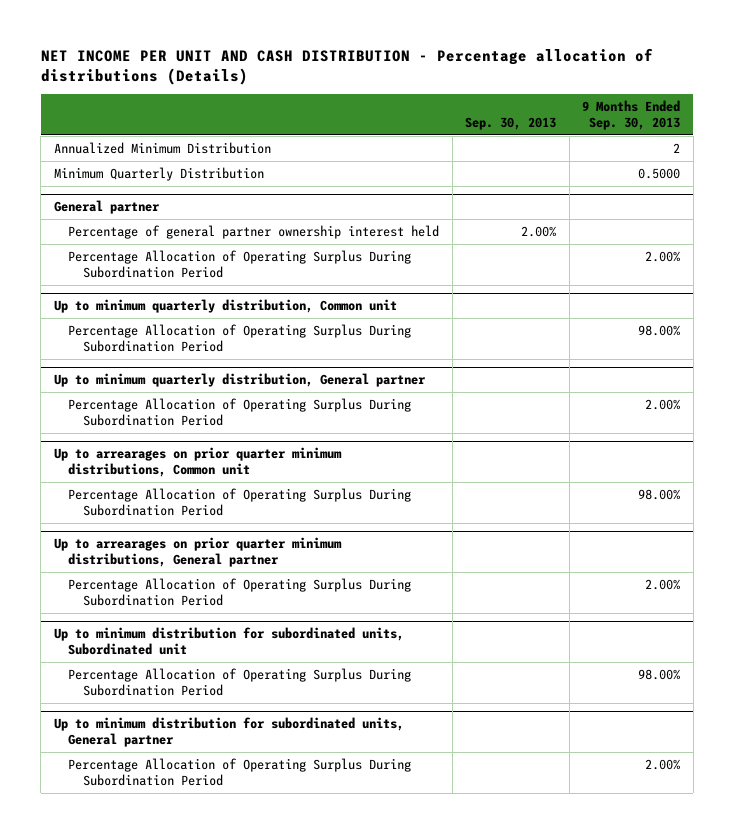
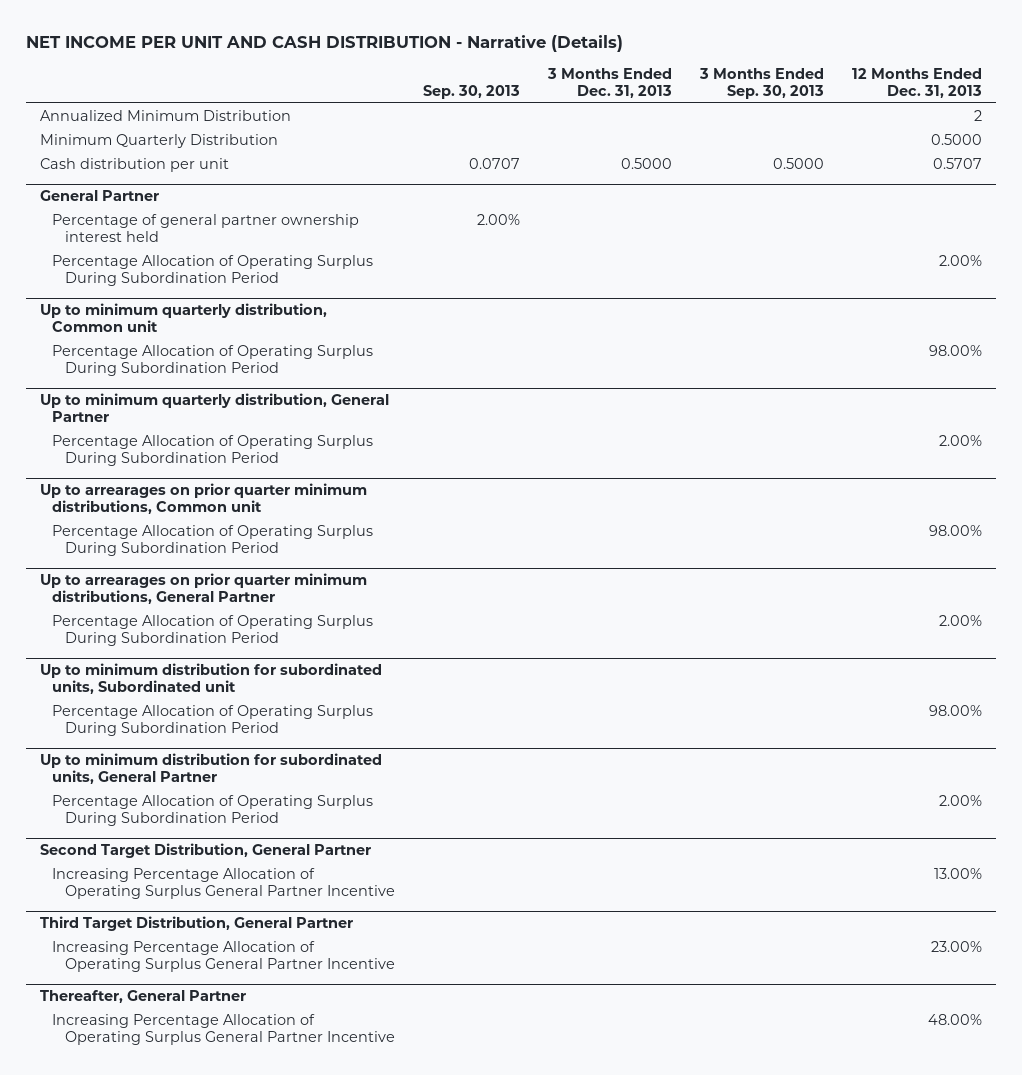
- NET INCOME PER UNIT AND CASH DISTRIBUTION - Percentage allocation of distributions (Details)
+ NET INCOME PER UNIT AND CASH DISTRIBUTION - Narrative (Details)
- | Sep. 30, 2013 | 9 Months Ended Sep. 30, 2013
+ | Sep. 30, 2013 | 3 Months Ended Dec. 31, 2013 | 3 Months Ended Sep. 30, 2013 | 12 Months Ended Dec. 31, 2013
- General partner
+ Cash distribution per unit | 0.0707 | 0.5000 | 0.5000 | 0.5707
+ General Partner
- Up to minimum quarterly distribution, General partner
+ Up to minimum quarterly distribution, General Partner
- Up to arrearages on prior quarter minimum distributions, General partner
+ Up to arrearages on prior quarter minimum distributions, General Partner
- Up to minimum distribution for subordinated units, General partner
+ Up to minimum distribution for subordinated units, General Partner
+ Second Target Distribution, General Partner
+ Increasing Percentage Allocation of Operating Surplus General Partner Incentive | | | | 13.00%
+ Third Target Distribution, General Partner
+ Increasing Percentage Allocation of Operating Surplus General Partner Incentive | | | | 23.00%
+ Thereafter, General Partner
+ Increasing Percentage Allocation of Operating Surplus General Partner Incentive | | | | 48.00%

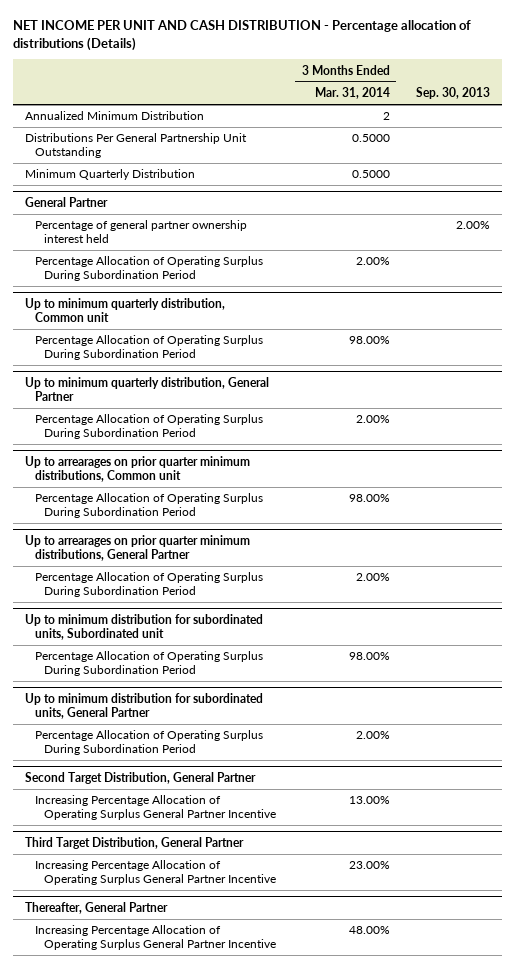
- NET INCOME PER UNIT AND CASH DISTRIBUTION - Narrative (Details)
+ NET INCOME PER UNIT AND CASH DISTRIBUTION - Percentage allocation of distributions (Details)
- | Sep. 30, 2013 | 3 Months Ended Dec. 31, 2013 | 3 Months Ended Sep. 30, 2013 | 12 Months Ended Dec. 31, 2013
+ | 3 Months Ended Mar. 31, 2014 | Sep. 30, 2013
+ Distributions Per General Partnership Unit Outstanding | 0.5000 |
- Cash distribution per unit | 0.0707 | 0.5000 | 0.5000 | 0.5707

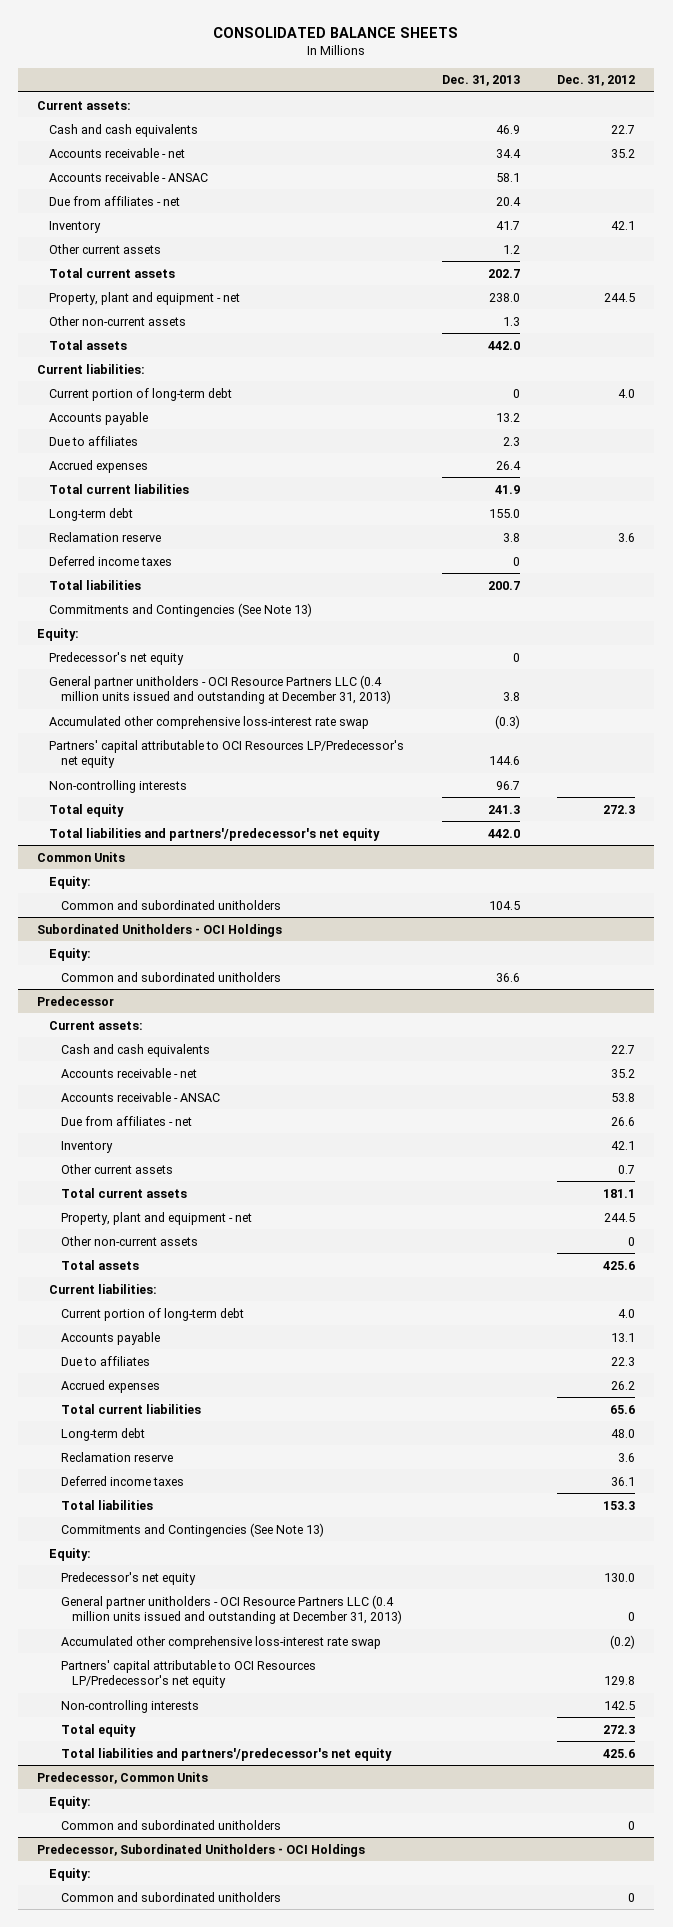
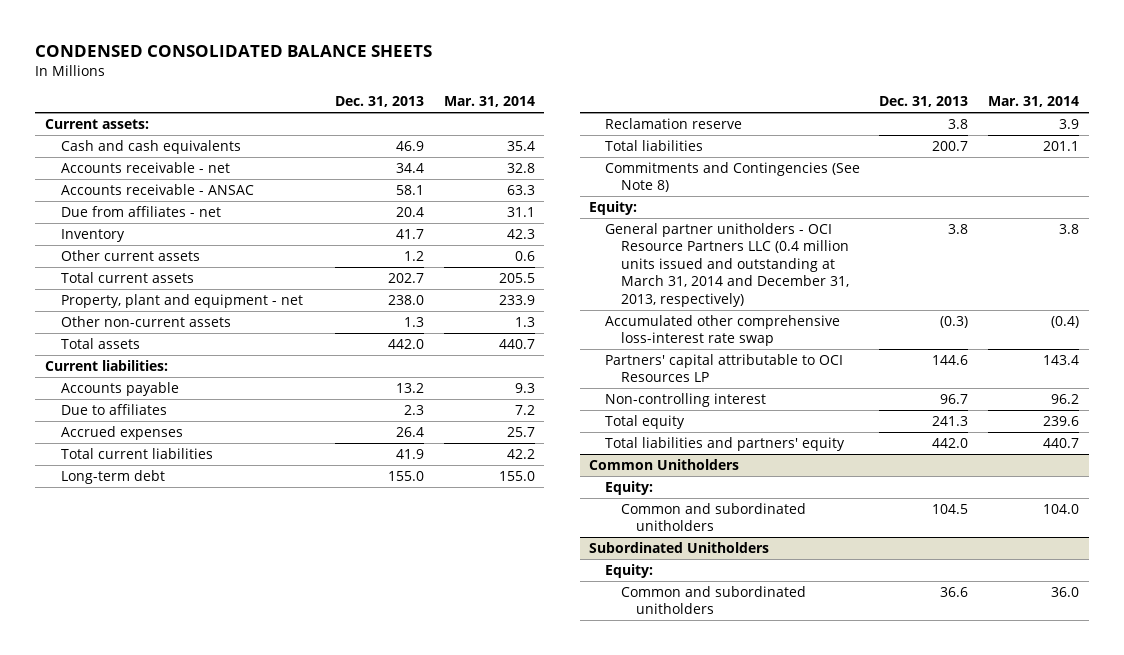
- CONSOLIDATED BALANCE SHEETS
+ CONDENSED CONSOLIDATED BALANCE SHEETS
- | Dec. 31, 2013 | Dec. 31, 2012
+ | Dec. 31, 2013 | Mar. 31, 2014
- Current portion of long-term debt | 0 | 4.0
- Deferred income taxes | 0 |
- Commitments and Contingencies (See Note 13)
+ Commitments and Contingencies (See Note 8)
- Predecessor's net equity | 0 |
- General partner unitholders - OCI Resource Partners LLC (0.4 million units issued and outstanding at December 31, 2013) | 3.8 |
+ General partner unitholders - OCI Resource Partners LLC (0.4 million units issued and outstanding at March 31, 2014 and December 31, 2013, respectively) | 3.8 | 3.8
- Partners' capital attributable to OCI Resources LP/Predecessor's net equity | 144.6 |
- Non-controlling interests | 96.7 |
+ Partners' capital attributable to OCI Resources LP | 144.6 | 143.4
+ Non-controlling interest | 96.7 | 96.2
- Total liabilities and partners'/predecessor's net equity | 442.0 |
- Common Units
+ Total liabilities and partners' equity | 442.0 | 440.7
+ Common Unitholders
- Subordinated Unitholders - OCI Holdings
+ Subordinated Unitholders
- Predecessor
- Current assets:
- Cash and cash equivalents | | 22.7
- Accounts receivable - net | | 35.2
- Accounts receivable - ANSAC | | 53.8
- Due from affiliates - net | | 26.6
- Inventory | | 42.1
- Other current assets | | 0.7
- Total current assets | | 181.1
- Property, plant and equipment - net | | 244.5
- Other non-current assets | | 0
- Total assets | | 425.6
- Current liabilities:
- Current portion of long-term debt | | 4.0
- Accounts payable | | 13.1
- Due to affiliates | | 22.3
- Accrued expenses | | 26.2
- Total current liabilities | | 65.6
- Long-term debt | | 48.0
- Reclamation reserve | | 3.6
- Deferred income taxes | | 36.1
- Total liabilities | | 153.3
- Commitments and Contingencies (See Note 13)
- Equity:
- Predecessor's net equity | | 130.0
- General partner unitholders - OCI Resource Partners LLC (0.4 million units issued and outstanding at December 31, 2013) | | 0
- Accumulated other comprehensive loss-interest rate swap | | (0.2)
- Partners' capital attributable to OCI Resources LP/Predecessor's net equity | | 129.8
- Non-controlling interests | | 142.5
- Total equity | | 272.3
- Total liabilities and partners'/predecessor's net equity | | 425.6
- Predecessor, Common Units
- Equity:
- Common and subordinated unitholders | | 0
- Predecessor, Subordinated Unitholders - OCI Holdings
- Equity:
- Common and subordinated unitholders | | 0

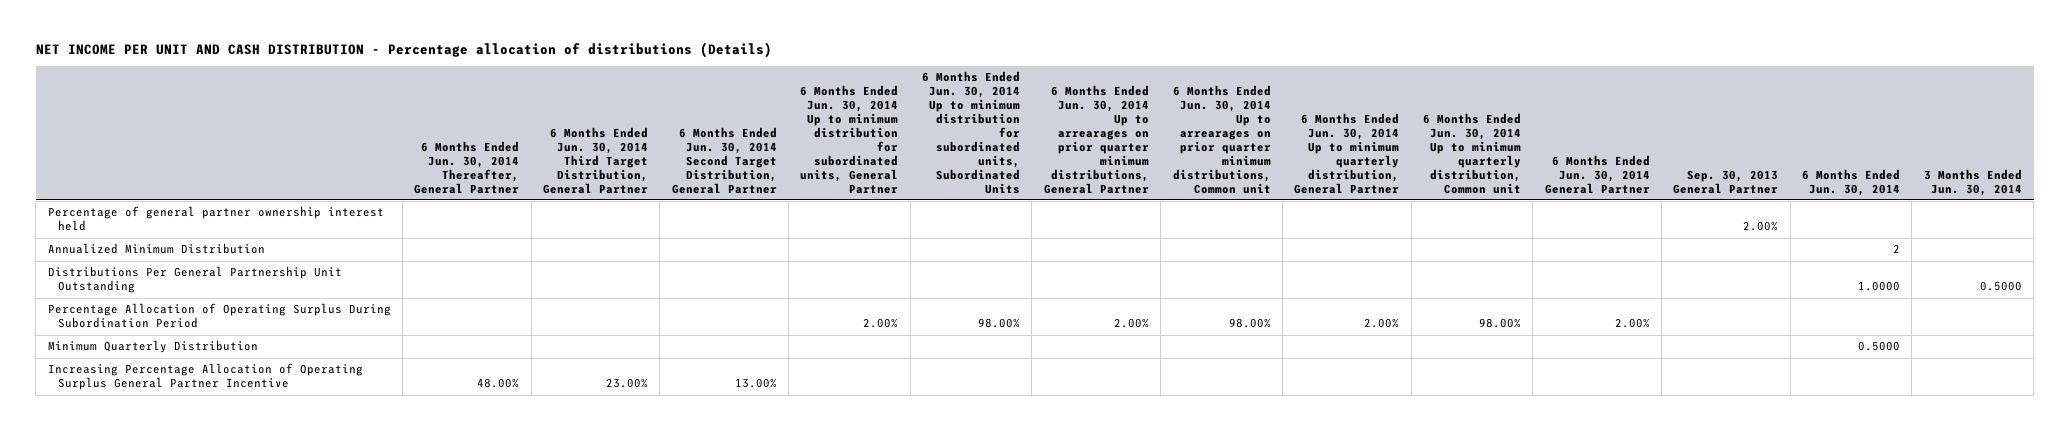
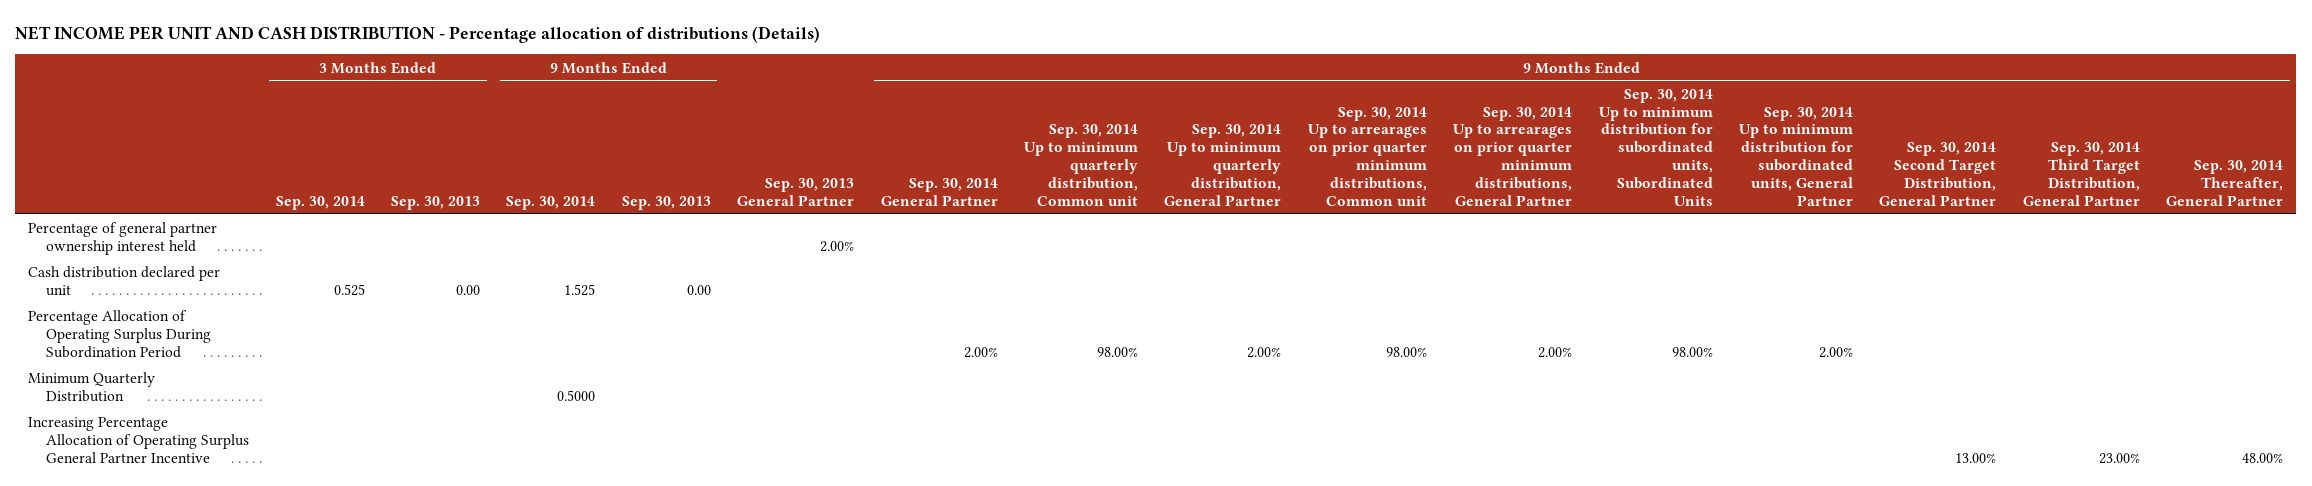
- | 6 Months Ended Jun. 30, 2014 Thereafter, General Partner | 6 Months Ended Jun. 30, 2014 Third Target Distribution, General Partner | 6 Months Ended Jun. 30, 2014 Second Target Distribution, General Partner | 6 Months Ended Jun. 30, 2014 Up to minimum distribution for subordinated units, General Partner | 6 Months Ended Jun. 30, 2014 Up to minimum distribution for subordinated units, Subordinated Units | 6 Months Ended Jun. 30, 2014 Up to arrearages on prior quarter minimum distributions, General Partner | 6 Months Ended Jun. 30, 2014 Up to arrearages on prior quarter minimum distributions, Common unit | 6 Months Ended Jun. 30, 2014 Up to minimum quarterly distribution, General Partner | 6 Months Ended Jun. 30, 2014 Up to minimum quarterly distribution, Common unit | 6 Months Ended Jun. 30, 2014 General Partner | Sep. 30, 2013 General Partner | 6 Months Ended Jun. 30, 2014 | 3 Months Ended Jun. 30, 2014
+ | 3 Months Ended Sep. 30, 2014 | 3 Months Ended Sep. 30, 2013 | 9 Months Ended Sep. 30, 2014 | 9 Months Ended Sep. 30, 2013 | Sep. 30, 2013 General Partner | 9 Months Ended Sep. 30, 2014 General Partner | 9 Months Ended Sep. 30, 2014 Up to minimum quarterly distribution, Common unit | 9 Months Ended Sep. 30, 2014 Up to minimum quarterly distribution, General Partner | 9 Months Ended Sep. 30, 2014 Up to arrearages on prior quarter minimum distributions, Common unit | 9 Months Ended Sep. 30, 2014 Up to arrearages on prior quarter minimum distributions, General Partner | 9 Months Ended Sep. 30, 2014 Up to minimum distribution for subordinated units, Subordinated Units | 9 Months Ended Sep. 30, 2014 Up to minimum distribution for subordinated units, General Partner | 9 Months Ended Sep. 30, 2014 Second Target Distribution, General Partner | 9 Months Ended Sep. 30, 2014 Third Target Distribution, General Partner | 9 Months Ended Sep. 30, 2014 Thereafter, General Partner
- Annualized Minimum Distribution | | | | | | | | | | | | 2 |
- Distributions Per General Partnership Unit Outstanding | | | | | | | | | | | | 1.0000 | 0.5000
+ Cash distribution declared per unit | 0.525 | 0.00 | 1.525 | 0.00 | | | | | | | | | | |

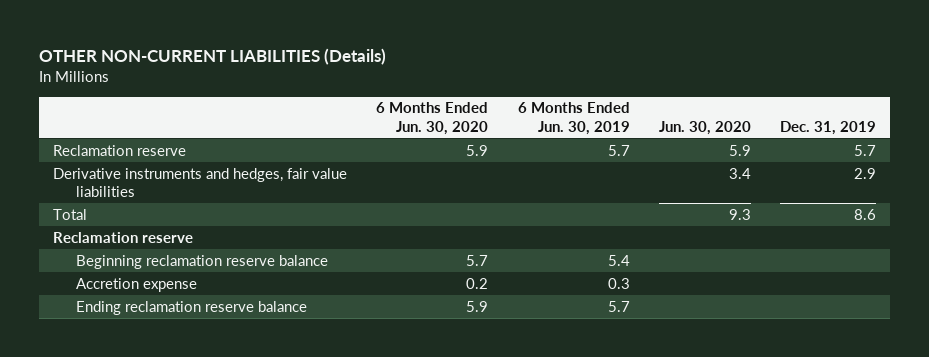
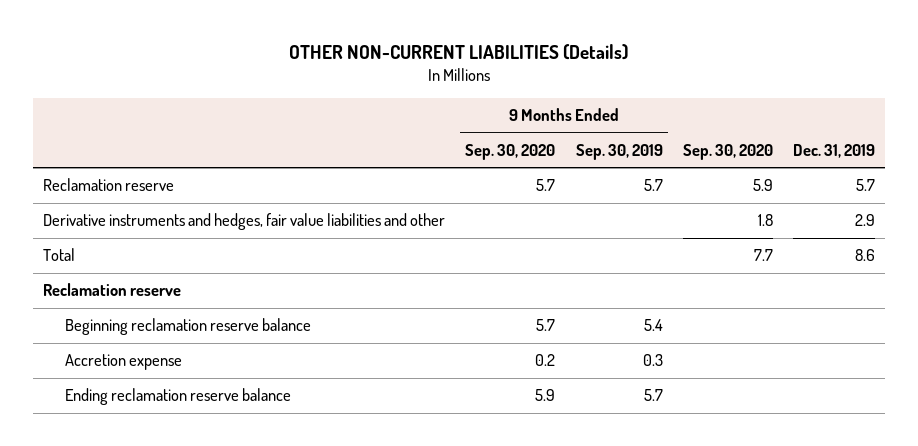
- | 6 Months Ended Jun. 30, 2020 | 6 Months Ended Jun. 30, 2019 | Jun. 30, 2020 | Dec. 31, 2019
+ | 9 Months Ended Sep. 30, 2020 | 9 Months Ended Sep. 30, 2019 | Sep. 30, 2020 | Dec. 31, 2019
- Derivative instruments and hedges, fair value liabilities | | | 3.4 | 2.9
+ Derivative instruments and hedges, fair value liabilities and other | | | 1.8 | 2.9

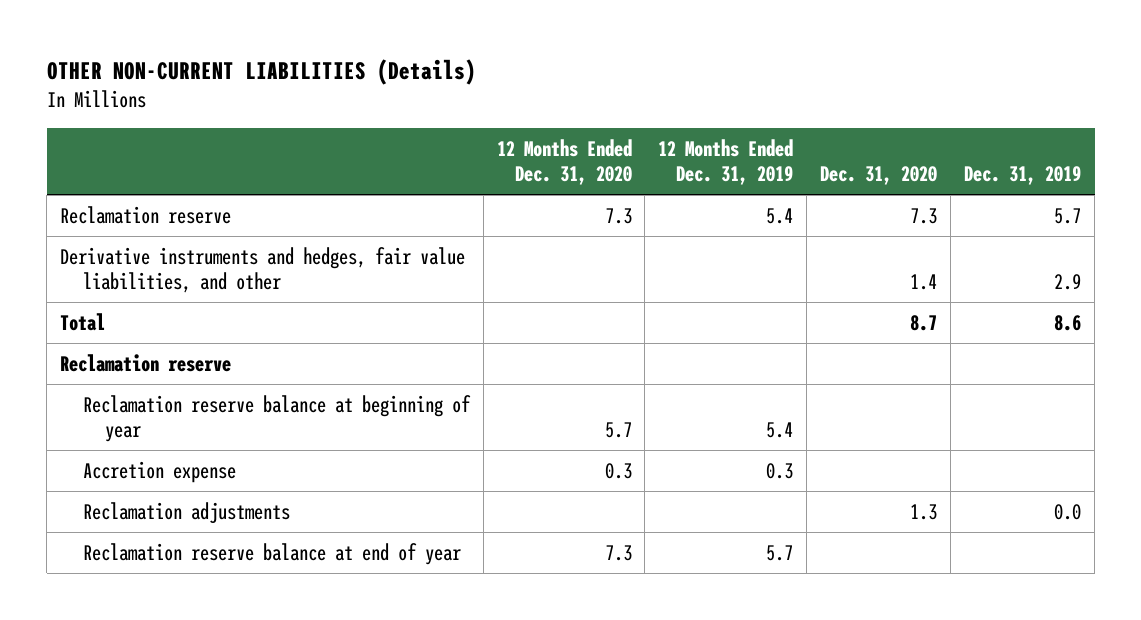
- | 9 Months Ended Sep. 30, 2020 | 9 Months Ended Sep. 30, 2019 | Sep. 30, 2020 | Dec. 31, 2019
+ | 12 Months Ended Dec. 31, 2020 | 12 Months Ended Dec. 31, 2019 | Dec. 31, 2020 | Dec. 31, 2019
- Derivative instruments and hedges, fair value liabilities and other | | | 1.8 | 2.9
+ Derivative instruments and hedges, fair value liabilities, and other | | | 1.4 | 2.9
- Beginning reclamation reserve balance | 5.7 | 5.4 | |
+ Reclamation reserve balance at beginning of year | 5.7 | 5.4 | |
- Ending reclamation reserve balance | 5.9 | 5.7 | |
+ Reclamation adjustments | | | 1.3 | 0.0
+ Reclamation reserve balance at end of year | 7.3 | 5.7 | |

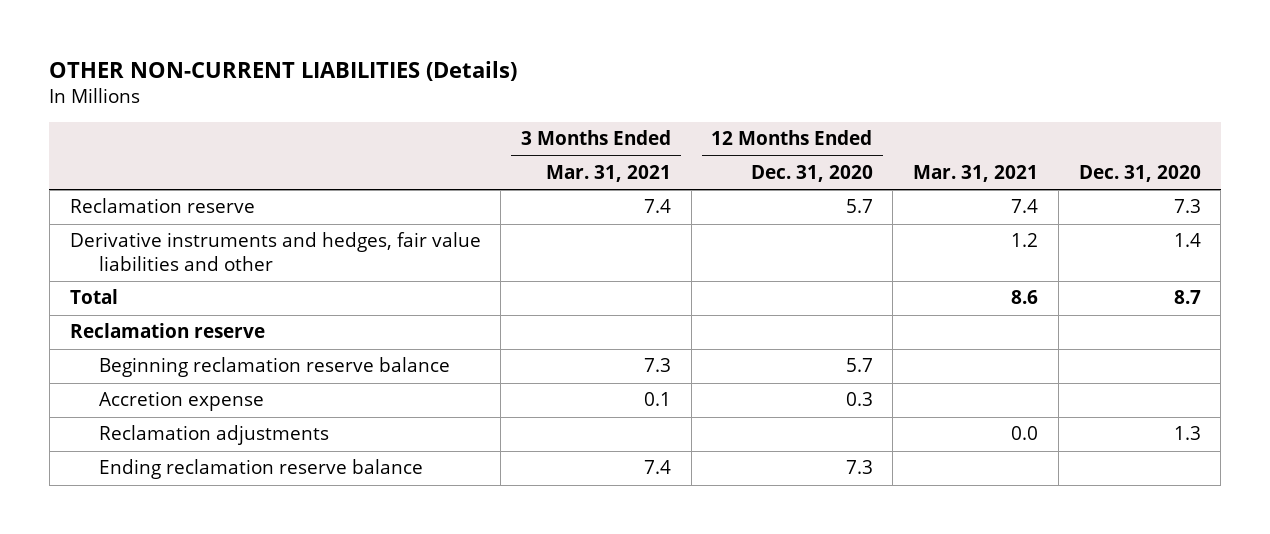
- | 12 Months Ended Dec. 31, 2020 | 12 Months Ended Dec. 31, 2019 | Dec. 31, 2020 | Dec. 31, 2019
+ | 3 Months Ended Mar. 31, 2021 | 12 Months Ended Dec. 31, 2020 | Mar. 31, 2021 | Dec. 31, 2020
- Reclamation reserve | 7.3 | 5.4 | 7.3 | 5.7
- Derivative instruments and hedges, fair value liabilities, and other | | | 1.4 | 2.9
+ Reclamation reserve | 7.4 | 5.7 | 7.4 | 7.3
+ Derivative instruments and hedges, fair value liabilities and other | | | 1.2 | 1.4
- Reclamation reserve balance at beginning of year | 5.7 | 5.4 | |
+ Beginning reclamation reserve balance | 7.3 | 5.7 | |
- Reclamation reserve balance at end of year | 7.3 | 5.7 | |
+ Ending reclamation reserve balance | 7.4 | 7.3 | |

